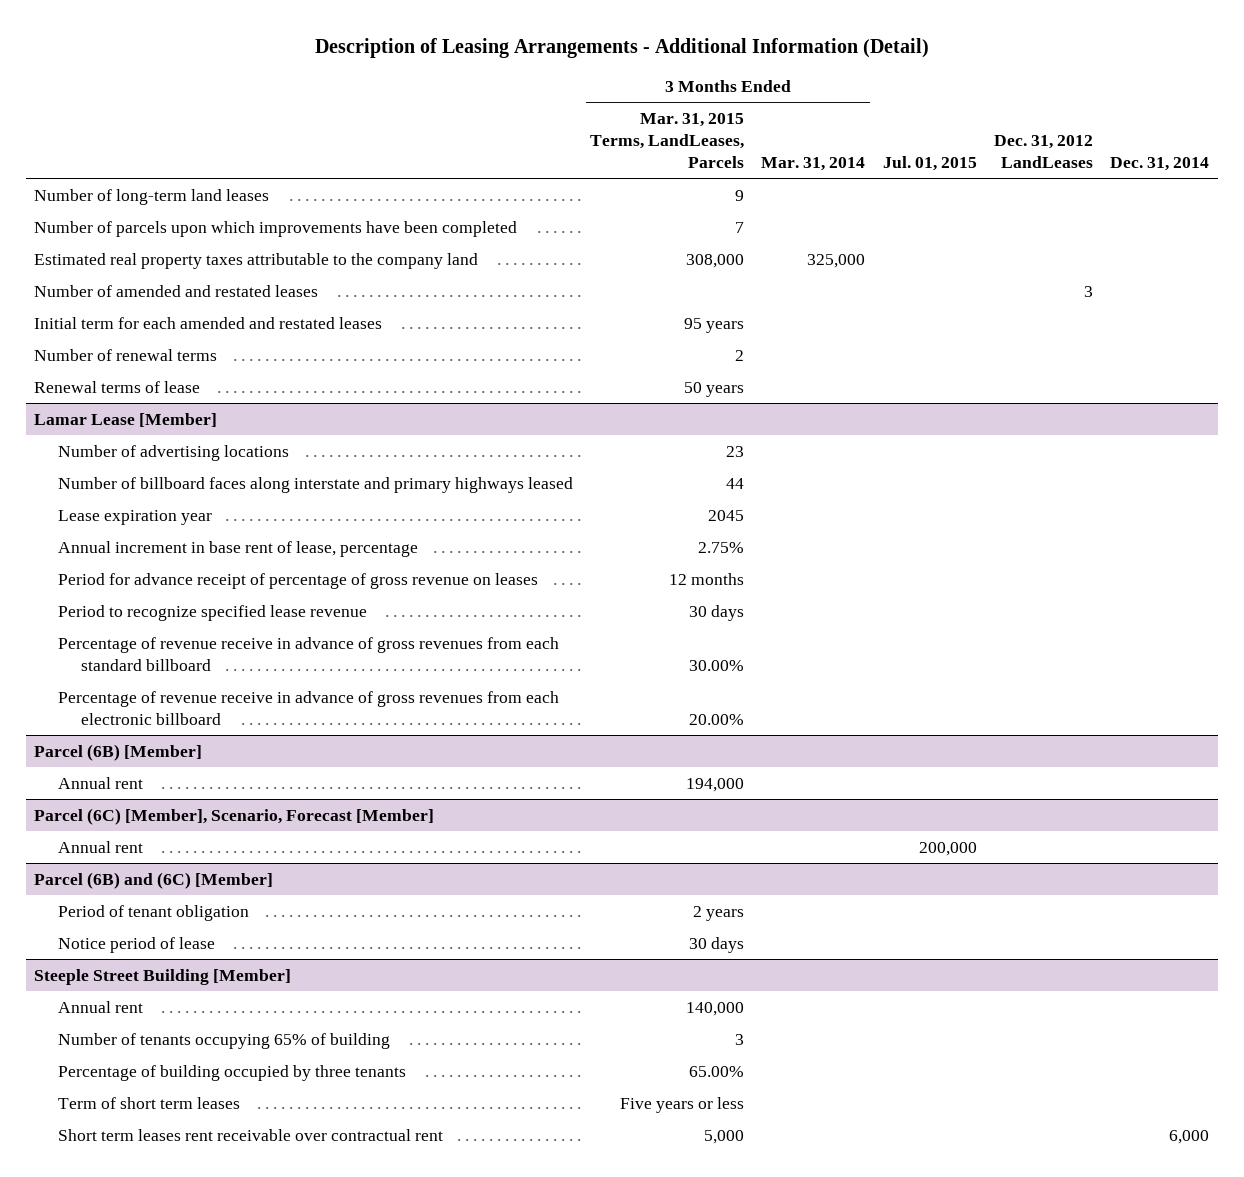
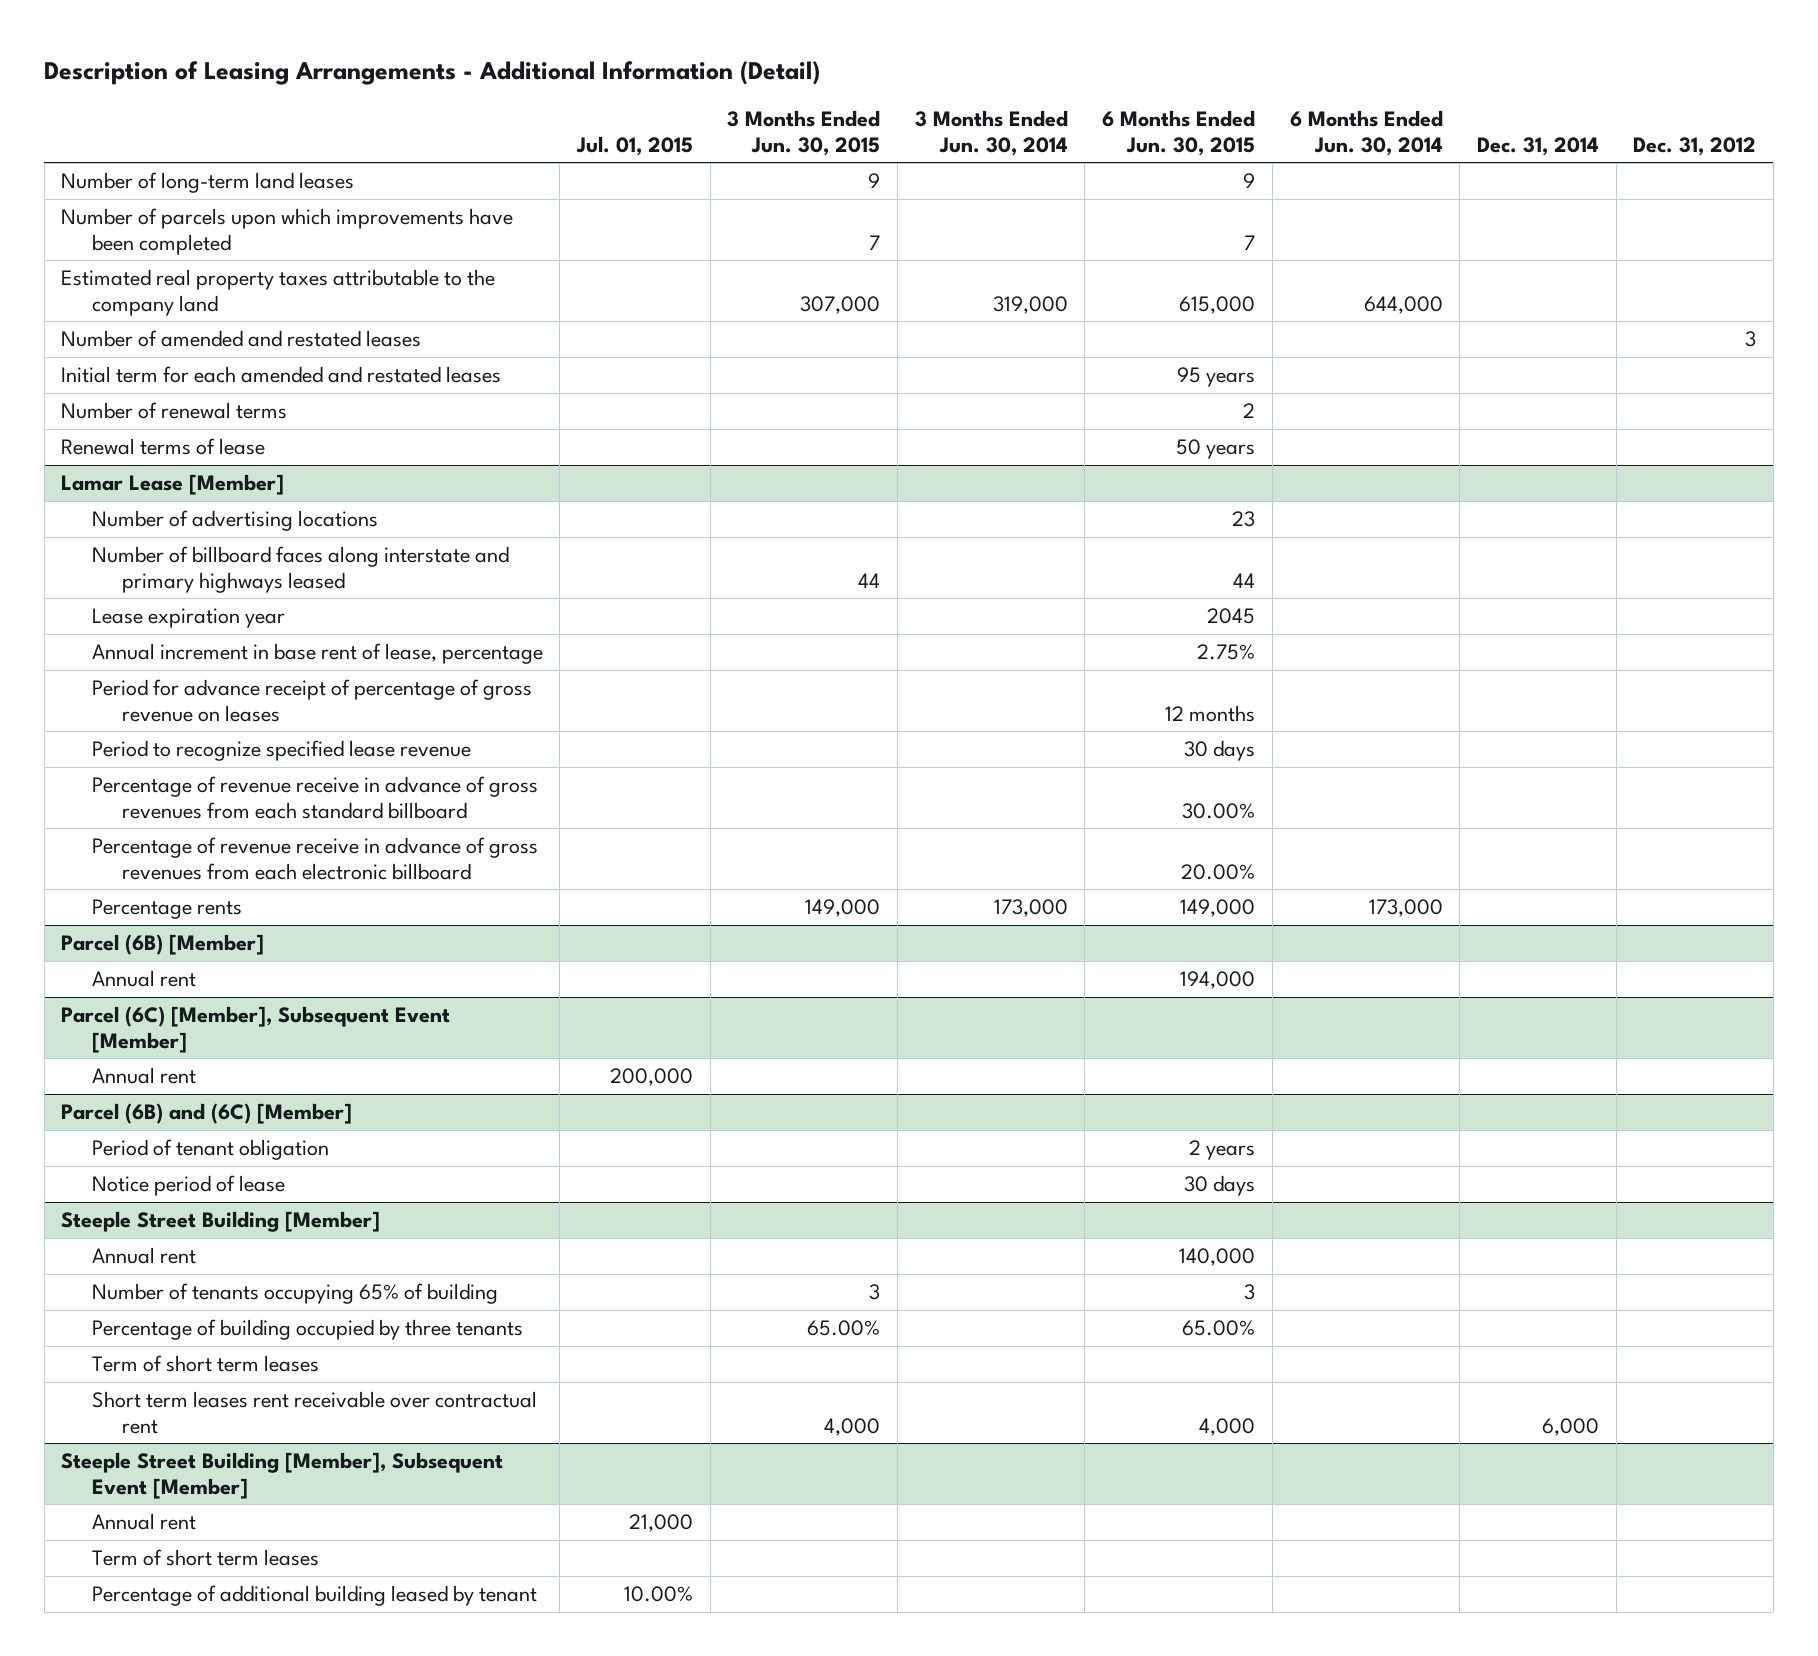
- | 3 Months Ended Mar. 31, 2015 Terms, LandLeases, Parcels | 3 Months Ended Mar. 31, 2014 | Jul. 01, 2015 | Dec. 31, 2012 LandLeases | Dec. 31, 2014
+ | Jul. 01, 2015 | 3 Months Ended Jun. 30, 2015 | 3 Months Ended Jun. 30, 2014 | 6 Months Ended Jun. 30, 2015 | 6 Months Ended Jun. 30, 2014 | Dec. 31, 2014 | Dec. 31, 2012
@ Lamar Lease [Member]
+ Percentage rents | | 149,000 | 173,000 | 149,000 | 173,000 | |
- Parcel (6C) [Member], Scenario, Forecast [Member]
+ Parcel (6C) [Member], Subsequent Event [Member]
+ Steeple Street Building [Member], Subsequent Event [Member]
+ Annual rent | 21,000 | | | | | |
+ Term of short term leases
+ Percentage of additional building leased by tenant | 10.00% | | | | | |

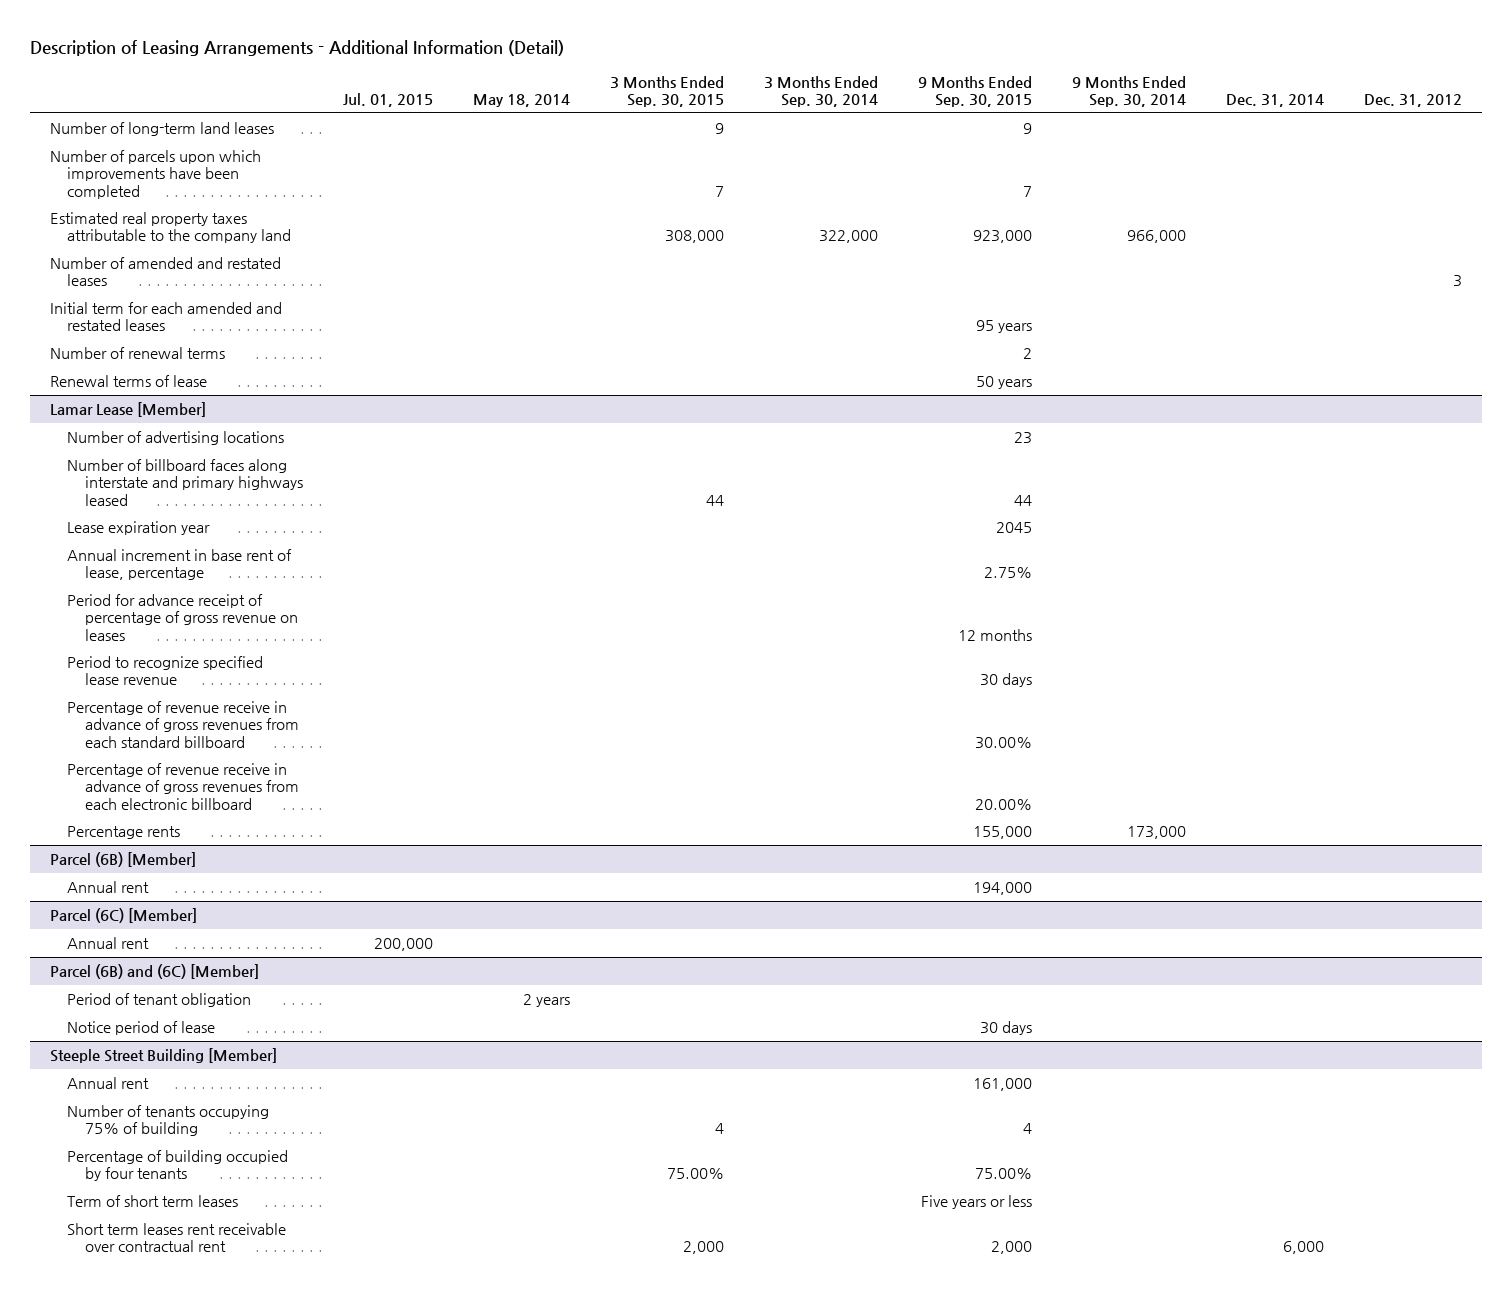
- | Jul. 01, 2015 | 3 Months Ended Jun. 30, 2015 | 3 Months Ended Jun. 30, 2014 | 6 Months Ended Jun. 30, 2015 | 6 Months Ended Jun. 30, 2014 | Dec. 31, 2014 | Dec. 31, 2012
+ | Jul. 01, 2015 | May 18, 2014 | 3 Months Ended Sep. 30, 2015 | 3 Months Ended Sep. 30, 2014 | 9 Months Ended Sep. 30, 2015 | 9 Months Ended Sep. 30, 2014 | Dec. 31, 2014 | Dec. 31, 2012
- Parcel (6C) [Member], Subsequent Event [Member]
+ Parcel (6C) [Member]
@ Steeple Street Building [Member]
- Number of tenants occupying 65% of building | | 3 | | 3 | | |
- Percentage of building occupied by three tenants | | 65.00% | | 65.00% | | |
+ Number of tenants occupying 75% of building | | | 4 | | 4 | | |
+ Percentage of building occupied by four tenants | | | 75.00% | | 75.00% | | |
- Steeple Street Building [Member], Subsequent Event [Member]
- Annual rent | 21,000 | | | | | |
- Term of short term leases
- Percentage of additional building leased by tenant | 10.00% | | | | | |

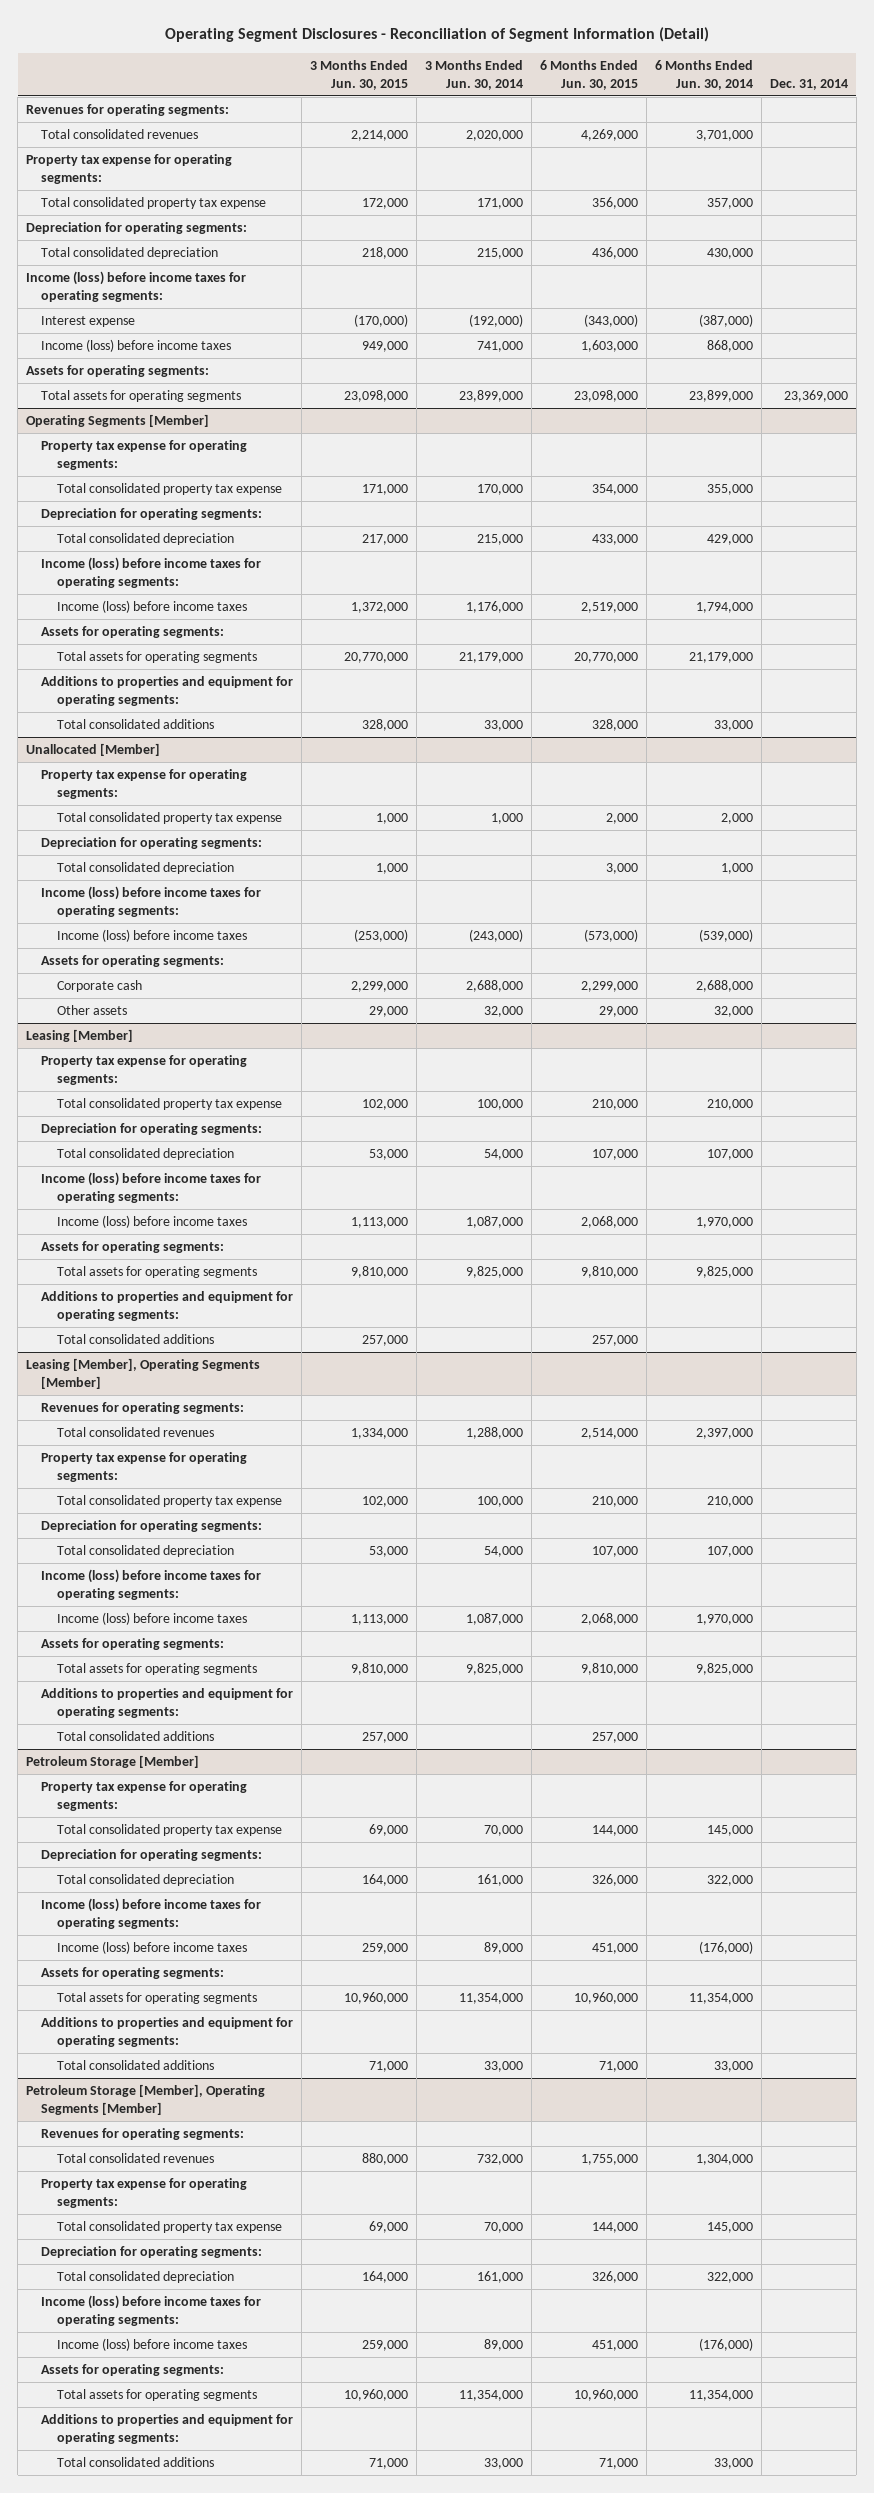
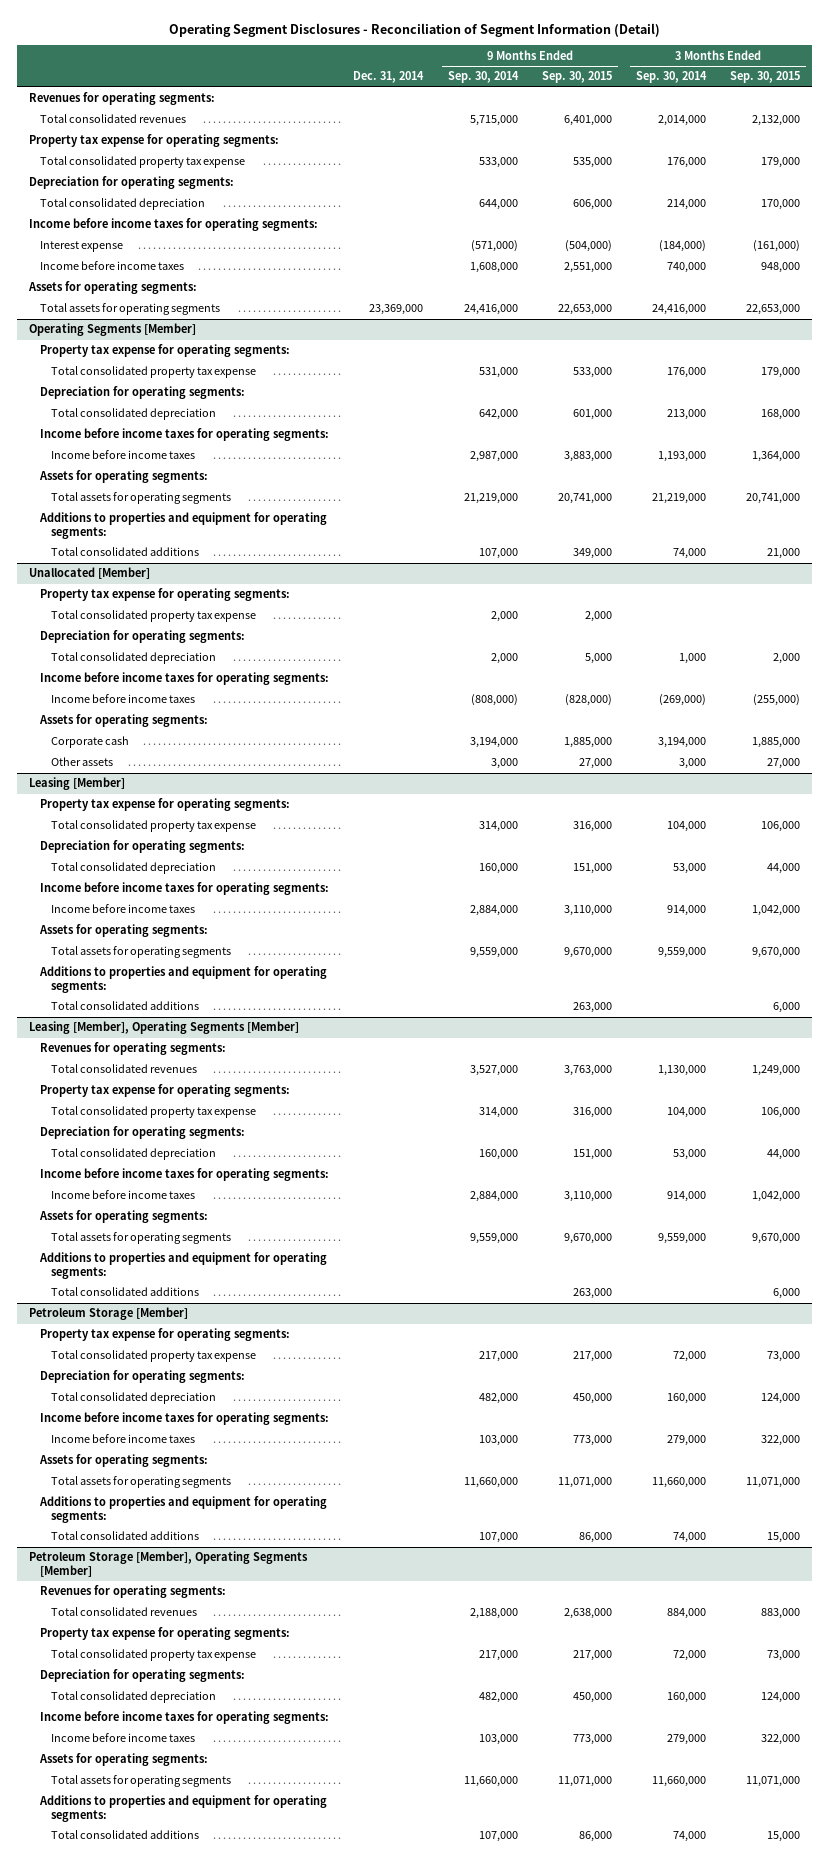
- | 3 Months Ended Jun. 30, 2015 | 3 Months Ended Jun. 30, 2014 | 6 Months Ended Jun. 30, 2015 | 6 Months Ended Jun. 30, 2014 | Dec. 31, 2014
+ | Dec. 31, 2014 | 9 Months Ended Sep. 30, 2014 | 9 Months Ended Sep. 30, 2015 | 3 Months Ended Sep. 30, 2014 | 3 Months Ended Sep. 30, 2015
- Income (loss) before income taxes for operating segments:
+ Income before income taxes for operating segments:
- Income (loss) before income taxes | 949,000 | 741,000 | 1,603,000 | 868,000 |
+ Income before income taxes | | 1,608,000 | 2,551,000 | 740,000 | 948,000
@ Operating Segments [Member]
- Income (loss) before income taxes for operating segments:
- Income (loss) before income taxes | 1,372,000 | 1,176,000 | 2,519,000 | 1,794,000 |
+ Income before income taxes for operating segments:
+ Income before income taxes | | 2,987,000 | 3,883,000 | 1,193,000 | 1,364,000
@ Unallocated [Member]
- Income (loss) before income taxes for operating segments:
- Income (loss) before income taxes | (253,000) | (243,000) | (573,000) | (539,000) |
+ Income before income taxes for operating segments:
+ Income before income taxes | | (808,000) | (828,000) | (269,000) | (255,000)
@ Leasing [Member]
- Income (loss) before income taxes for operating segments:
- Income (loss) before income taxes | 1,113,000 | 1,087,000 | 2,068,000 | 1,970,000 |
+ Income before income taxes for operating segments:
+ Income before income taxes | | 2,884,000 | 3,110,000 | 914,000 | 1,042,000
@ Leasing [Member], Operating Segments [Member]
- Income (loss) before income taxes for operating segments:
- Income (loss) before income taxes | 1,113,000 | 1,087,000 | 2,068,000 | 1,970,000 |
+ Income before income taxes for operating segments:
+ Income before income taxes | | 2,884,000 | 3,110,000 | 914,000 | 1,042,000
@ Petroleum Storage [Member]
- Income (loss) before income taxes for operating segments:
- Income (loss) before income taxes | 259,000 | 89,000 | 451,000 | (176,000) |
+ Income before income taxes for operating segments:
+ Income before income taxes | | 103,000 | 773,000 | 279,000 | 322,000
@ Petroleum Storage [Member], Operating Segments [Member]
- Income (loss) before income taxes for operating segments:
- Income (loss) before income taxes | 259,000 | 89,000 | 451,000 | (176,000) |
+ Income before income taxes for operating segments:
+ Income before income taxes | | 103,000 | 773,000 | 279,000 | 322,000

